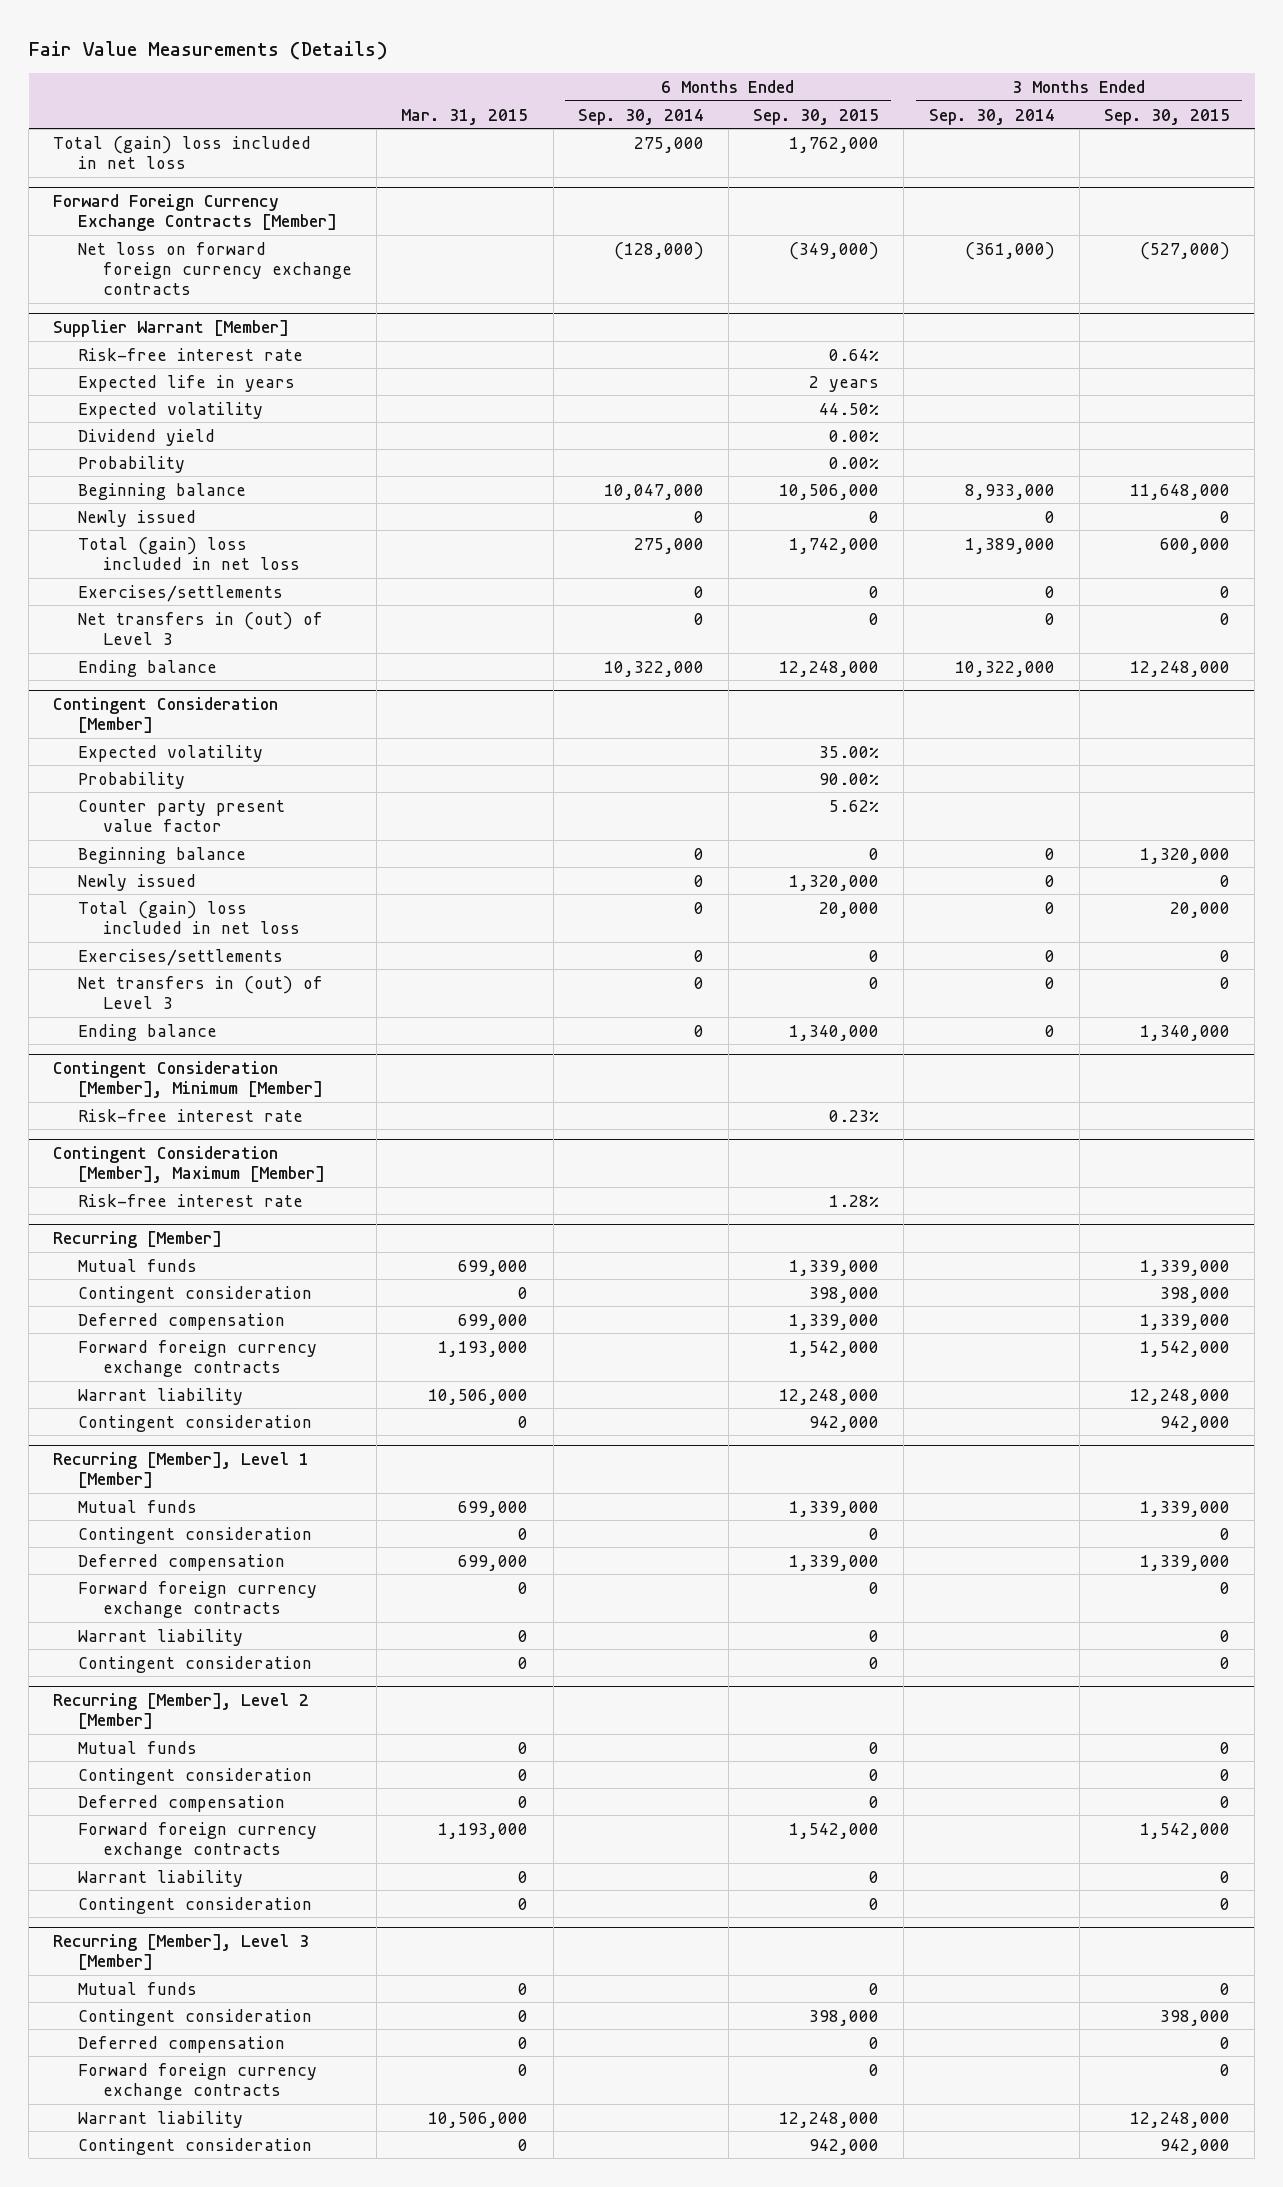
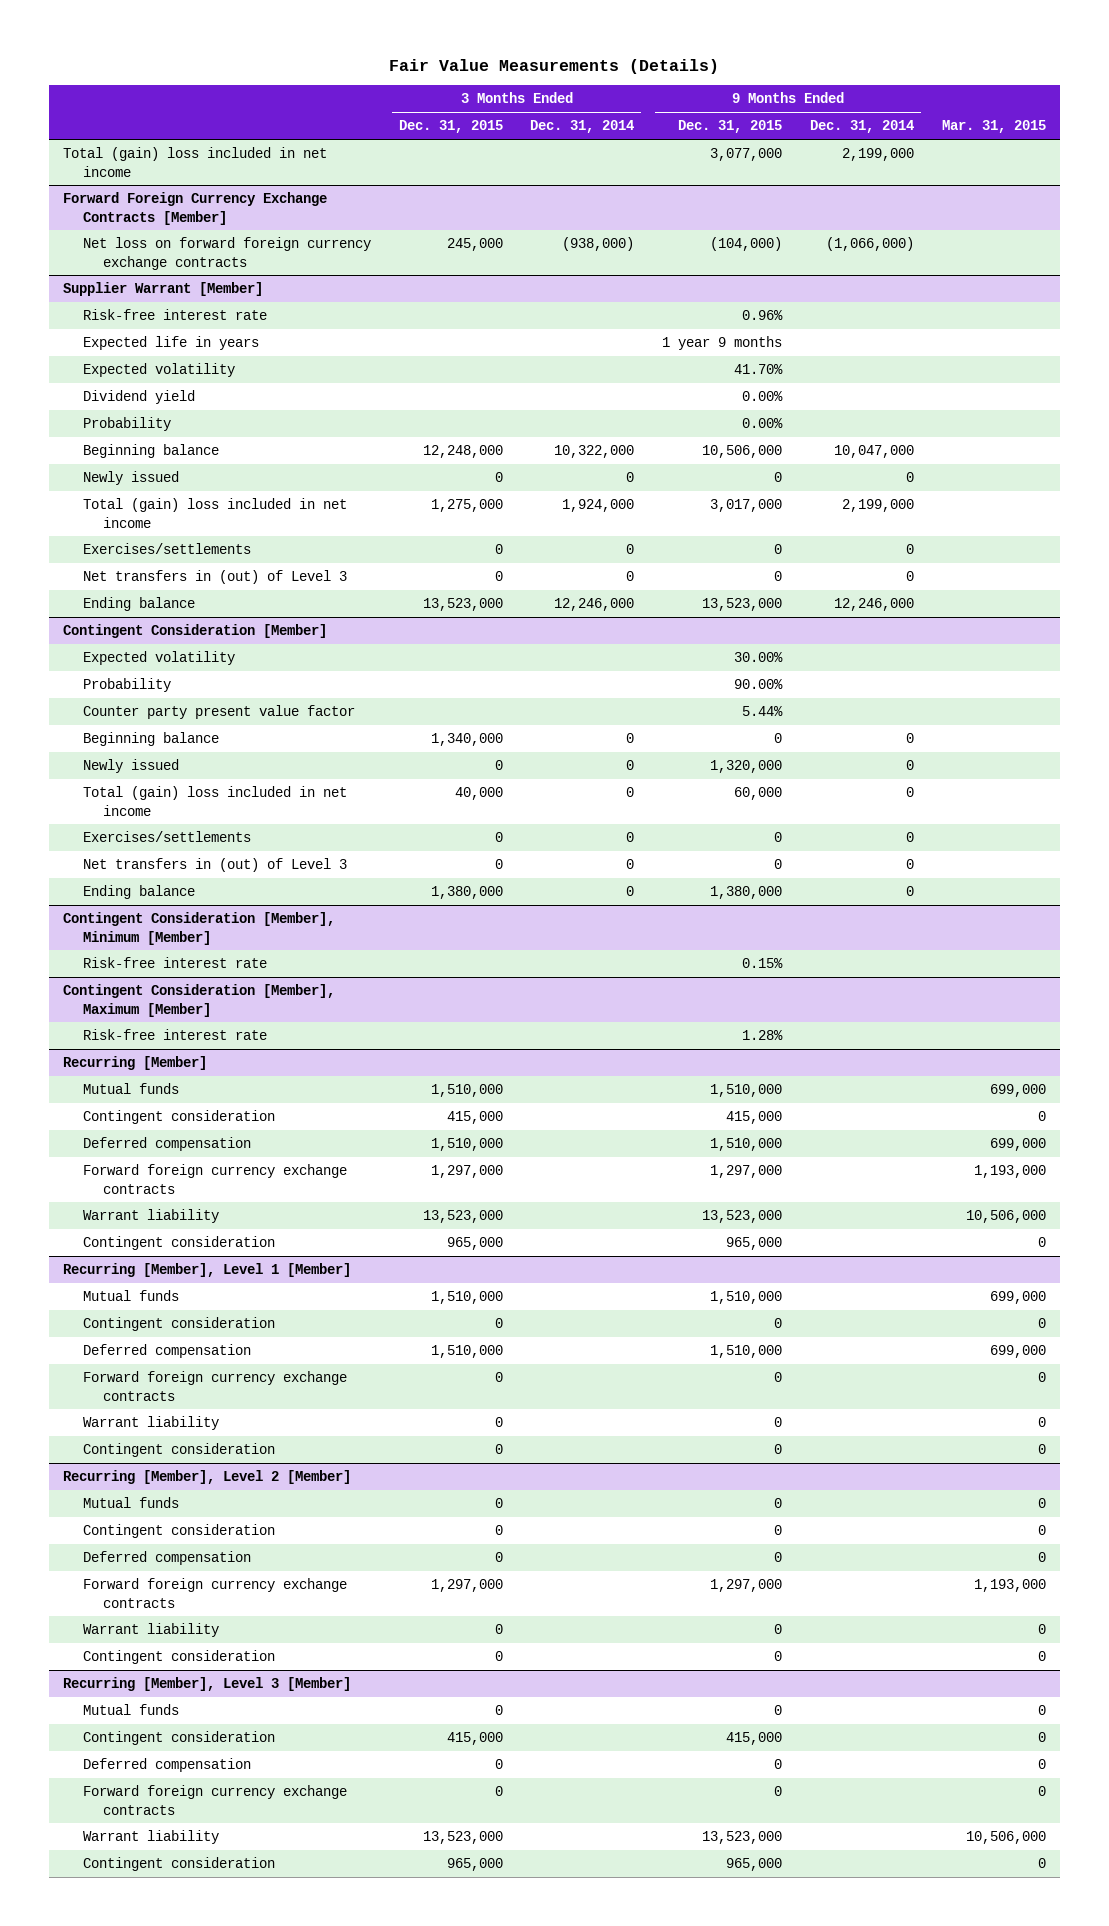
- | Mar. 31, 2015 | 6 Months Ended Sep. 30, 2014 | 6 Months Ended Sep. 30, 2015 | 3 Months Ended Sep. 30, 2014 | 3 Months Ended Sep. 30, 2015
+ | 3 Months Ended Dec. 31, 2015 | 3 Months Ended Dec. 31, 2014 | 9 Months Ended Dec. 31, 2015 | 9 Months Ended Dec. 31, 2014 | Mar. 31, 2015
- Total (gain) loss included in net loss | | 275,000 | 1,762,000 | |
+ Total (gain) loss included in net income | | | 3,077,000 | 2,199,000 |
@ Supplier Warrant [Member]
- Total (gain) loss included in net loss | | 275,000 | 1,742,000 | 1,389,000 | 600,000
+ Total (gain) loss included in net income | 1,275,000 | 1,924,000 | 3,017,000 | 2,199,000 |
@ Contingent Consideration [Member]
- Total (gain) loss included in net loss | | 0 | 20,000 | 0 | 20,000
+ Total (gain) loss included in net income | 40,000 | 0 | 60,000 | 0 |

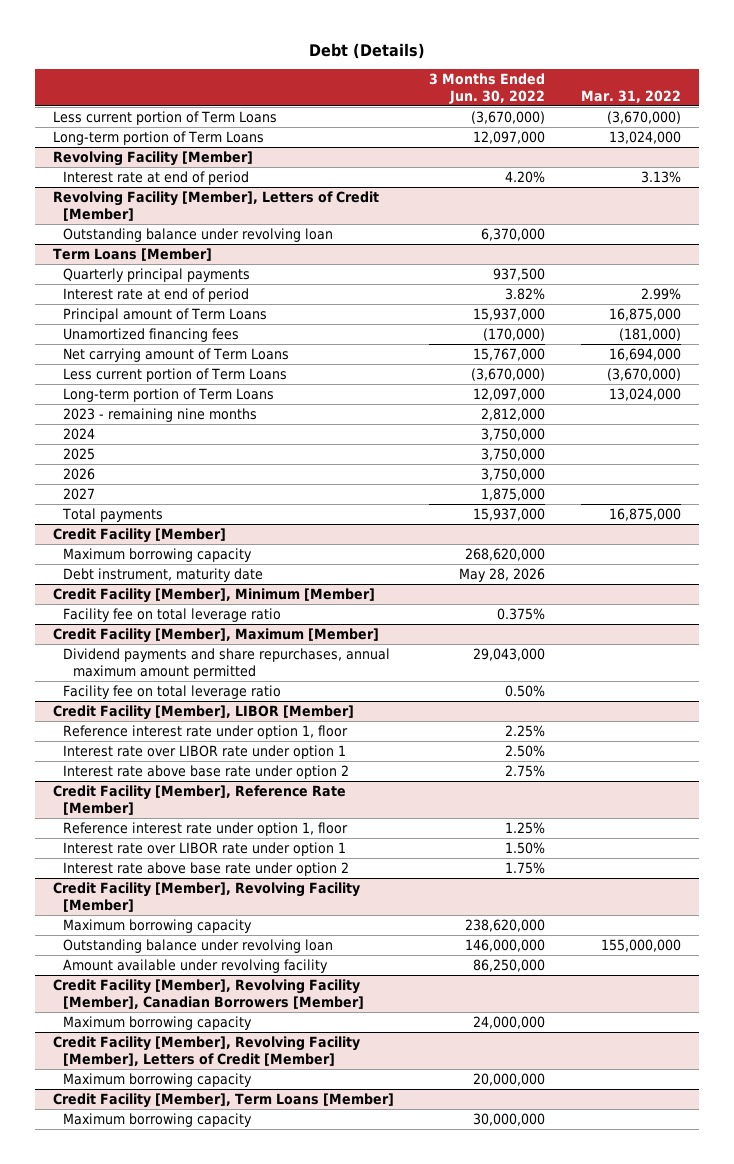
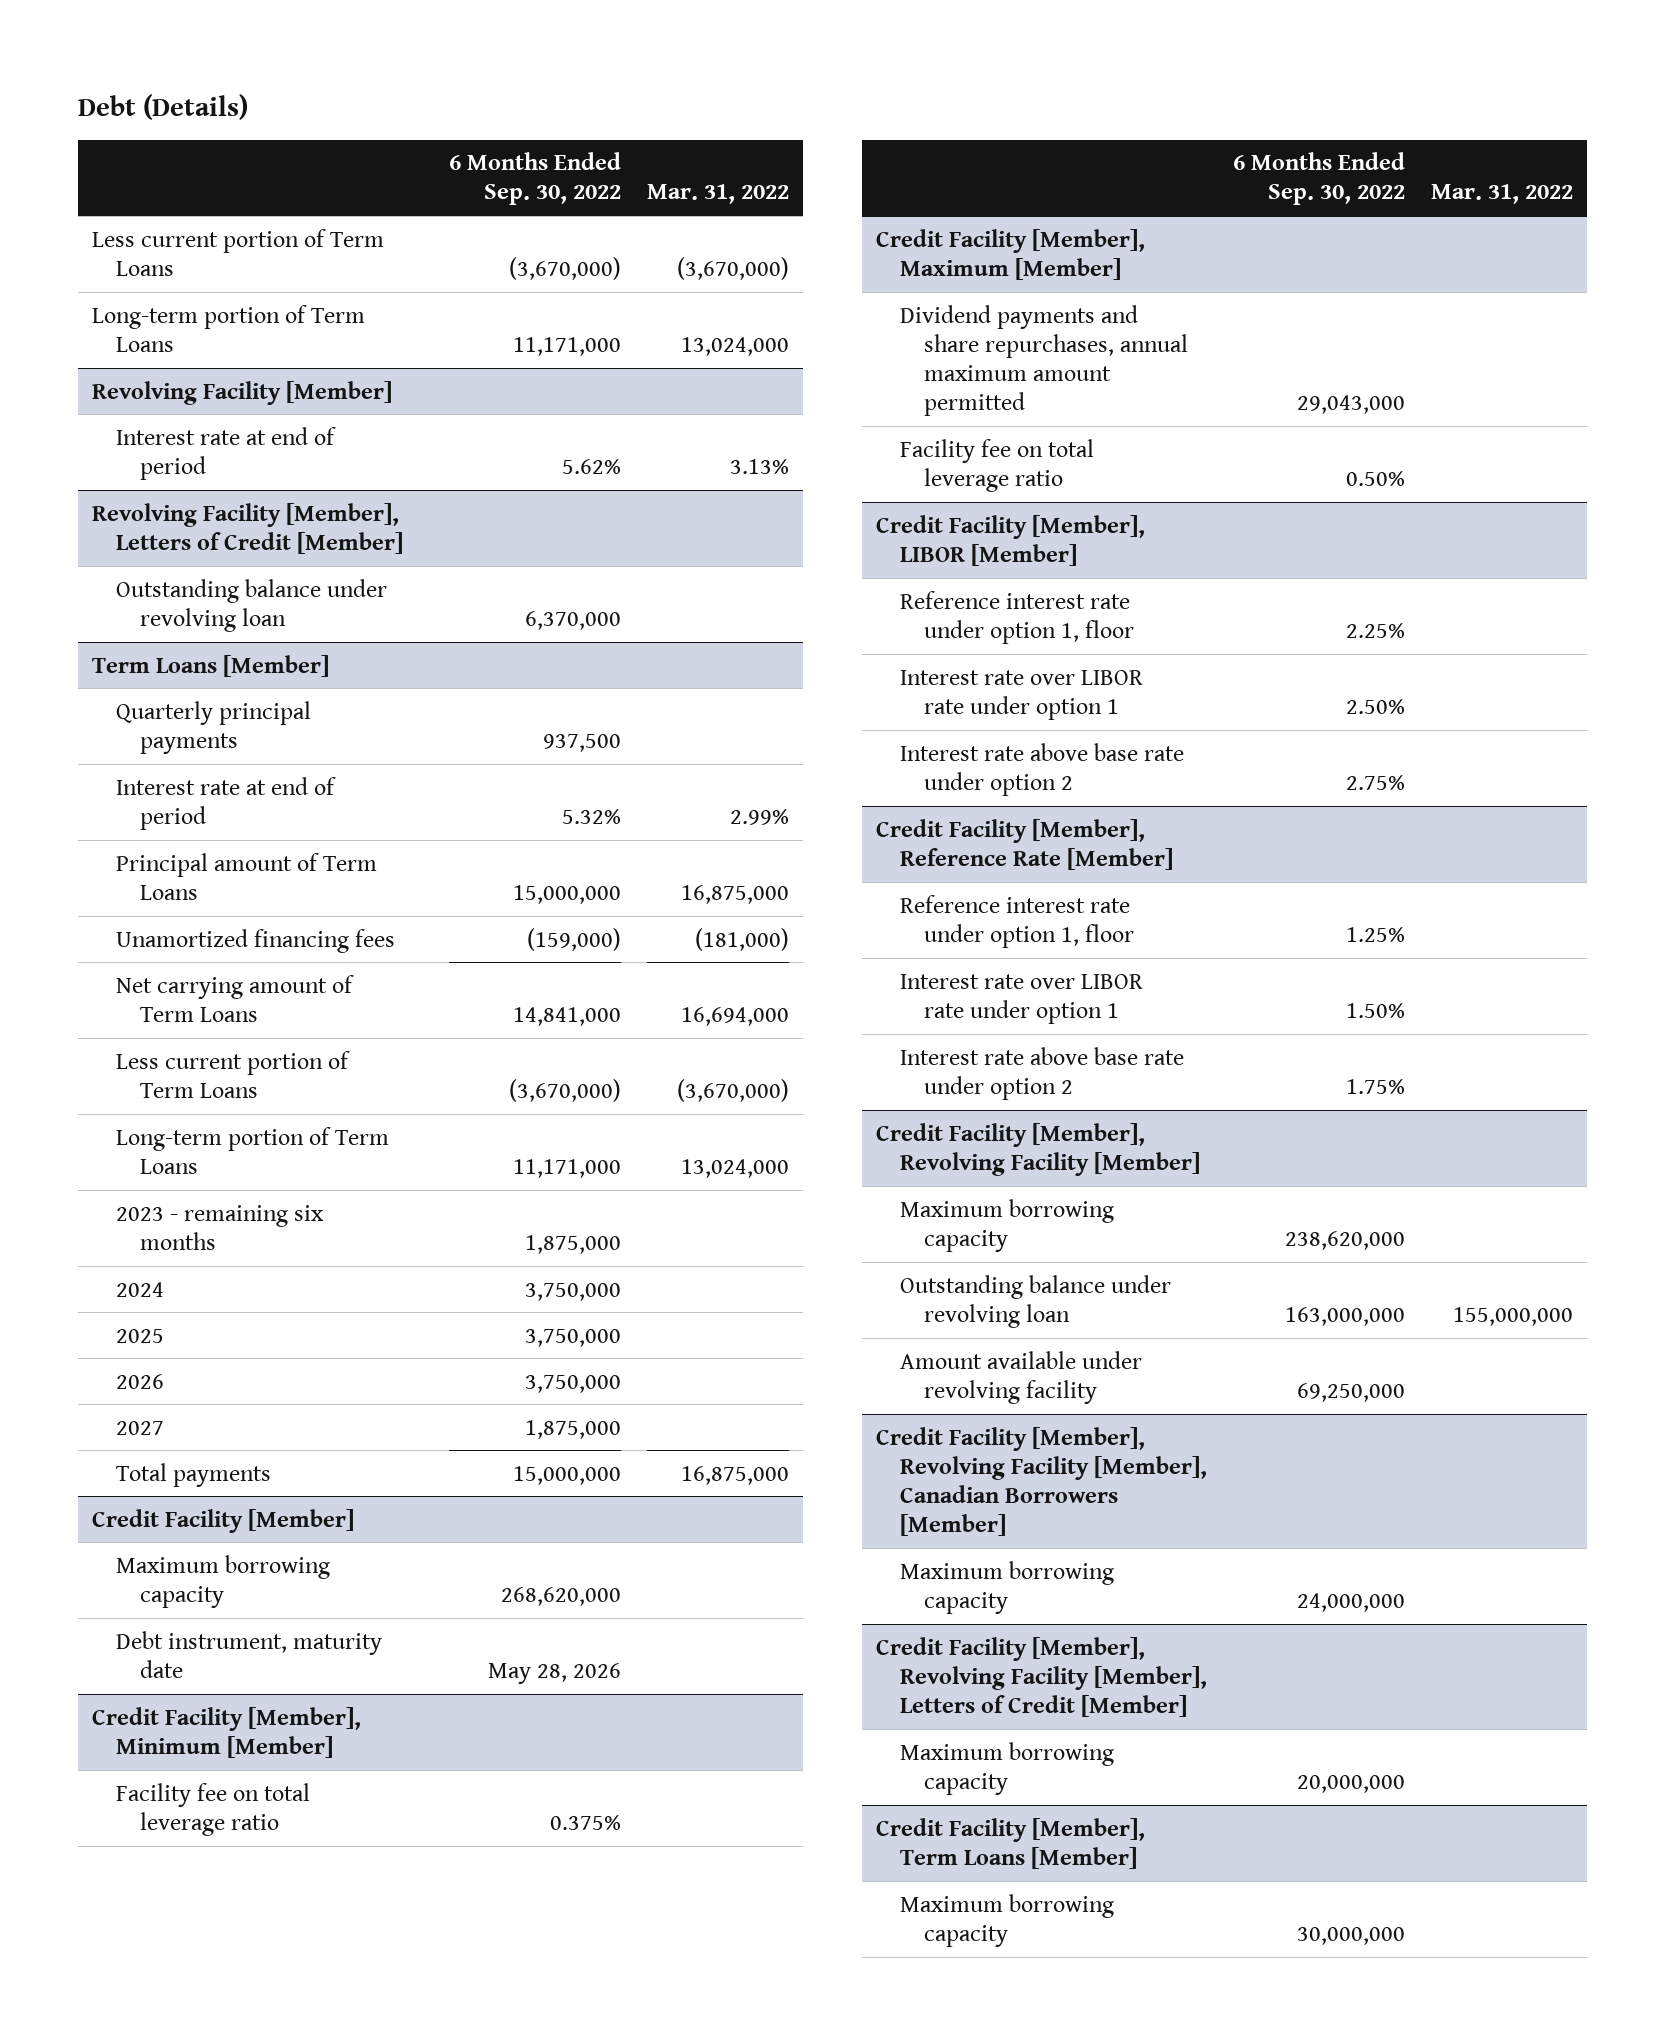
- | 3 Months Ended Jun. 30, 2022 | Mar. 31, 2022
+ | 6 Months Ended Sep. 30, 2022 | Mar. 31, 2022
@ Term Loans [Member]
- 2023 - remaining nine months | 2,812,000 |
+ 2023 - remaining six months | 1,875,000 |

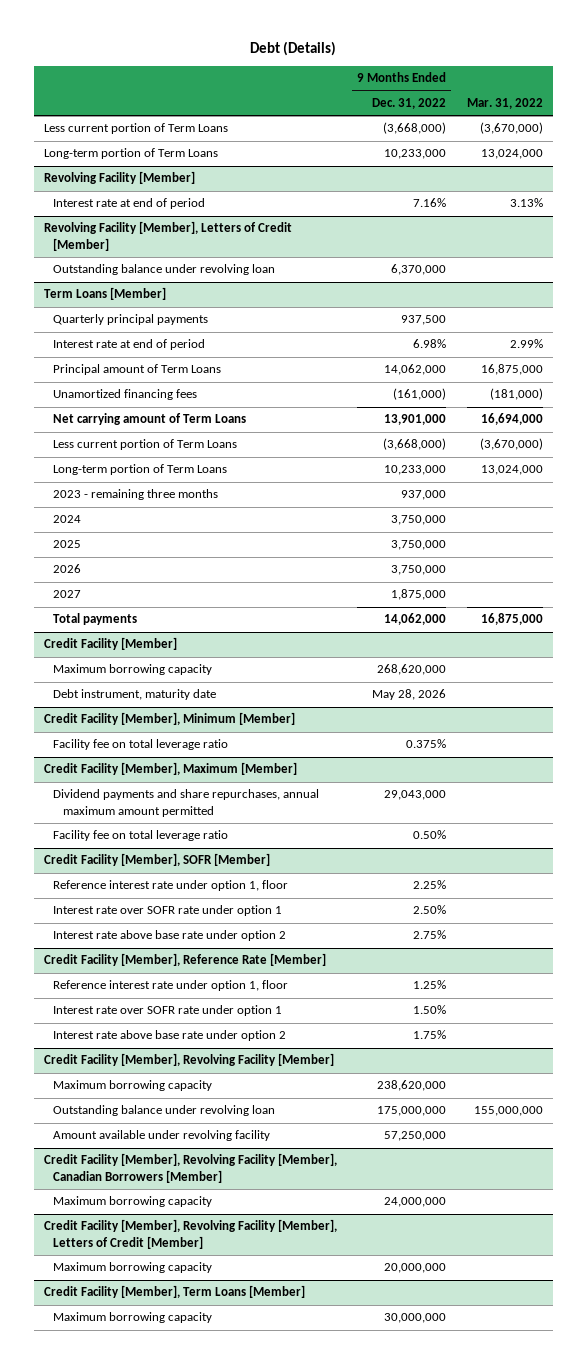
- | 6 Months Ended Sep. 30, 2022 | Mar. 31, 2022
+ | 9 Months Ended Dec. 31, 2022 | Mar. 31, 2022
@ Term Loans [Member]
- 2023 - remaining six months | 1,875,000 |
+ 2023 - remaining three months | 937,000 |
- Credit Facility [Member], LIBOR [Member]
+ Credit Facility [Member], SOFR [Member]
- Interest rate over LIBOR rate under option 1 | 2.50% |
+ Interest rate over SOFR rate under option 1 | 2.50% |
@ Credit Facility [Member], Reference Rate [Member]
- Interest rate over LIBOR rate under option 1 | 1.50% |
+ Interest rate over SOFR rate under option 1 | 1.50% |

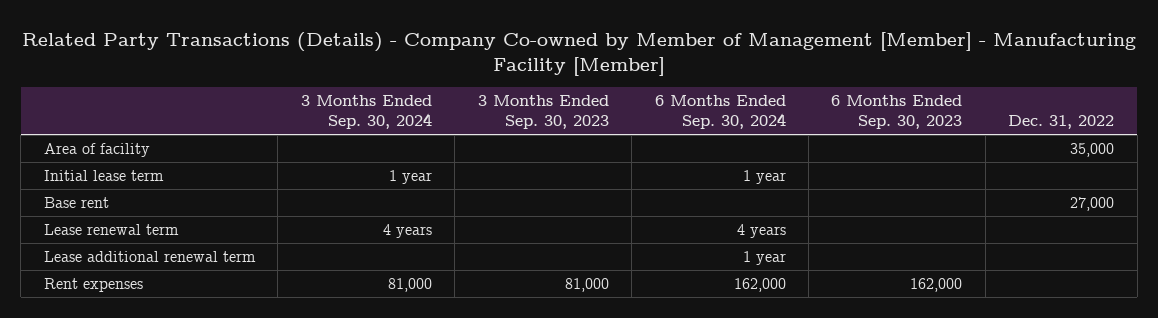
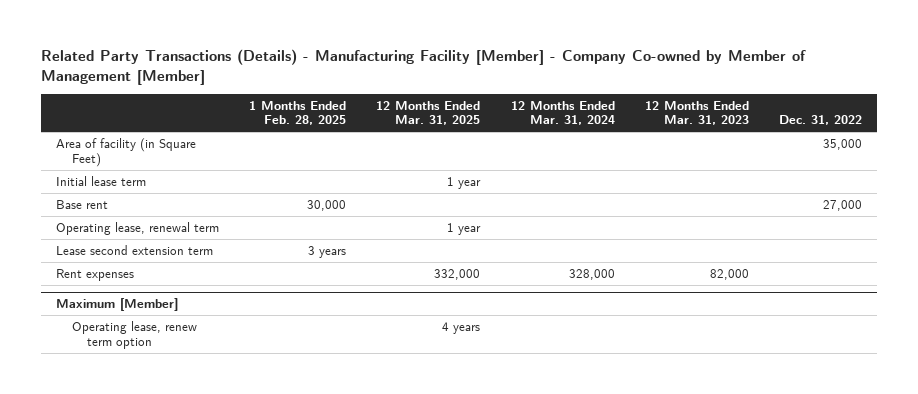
- Related Party Transactions (Details) - Company Co-owned by Member of Management [Member] - Manufacturing Facility [Member]
+ Related Party Transactions (Details) - Manufacturing Facility [Member] - Company Co-owned by Member of Management [Member]
- | 3 Months Ended Sep. 30, 2024 | 3 Months Ended Sep. 30, 2023 | 6 Months Ended Sep. 30, 2024 | 6 Months Ended Sep. 30, 2023 | Dec. 31, 2022
+ | 1 Months Ended Feb. 28, 2025 | 12 Months Ended Mar. 31, 2025 | 12 Months Ended Mar. 31, 2024 | 12 Months Ended Mar. 31, 2023 | Dec. 31, 2022
- Area of facility | | | | | 35,000
+ Area of facility (in Square Feet) | | | | | 35,000
- Lease renewal term | 4 years | | 4 years | |
- Lease additional renewal term | | | 1 year | |
+ Operating lease, renewal term | | 1 year | | |
+ Lease second extension term | 3 years | | | |
+ Maximum [Member]
+ Operating lease, renew term option | | 4 years | | |

